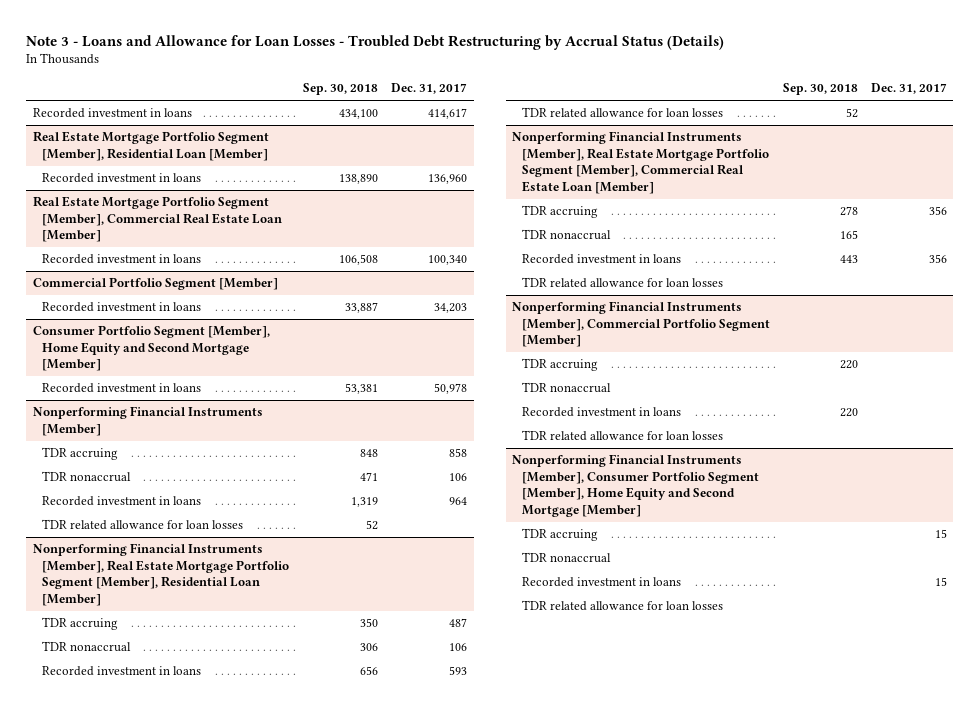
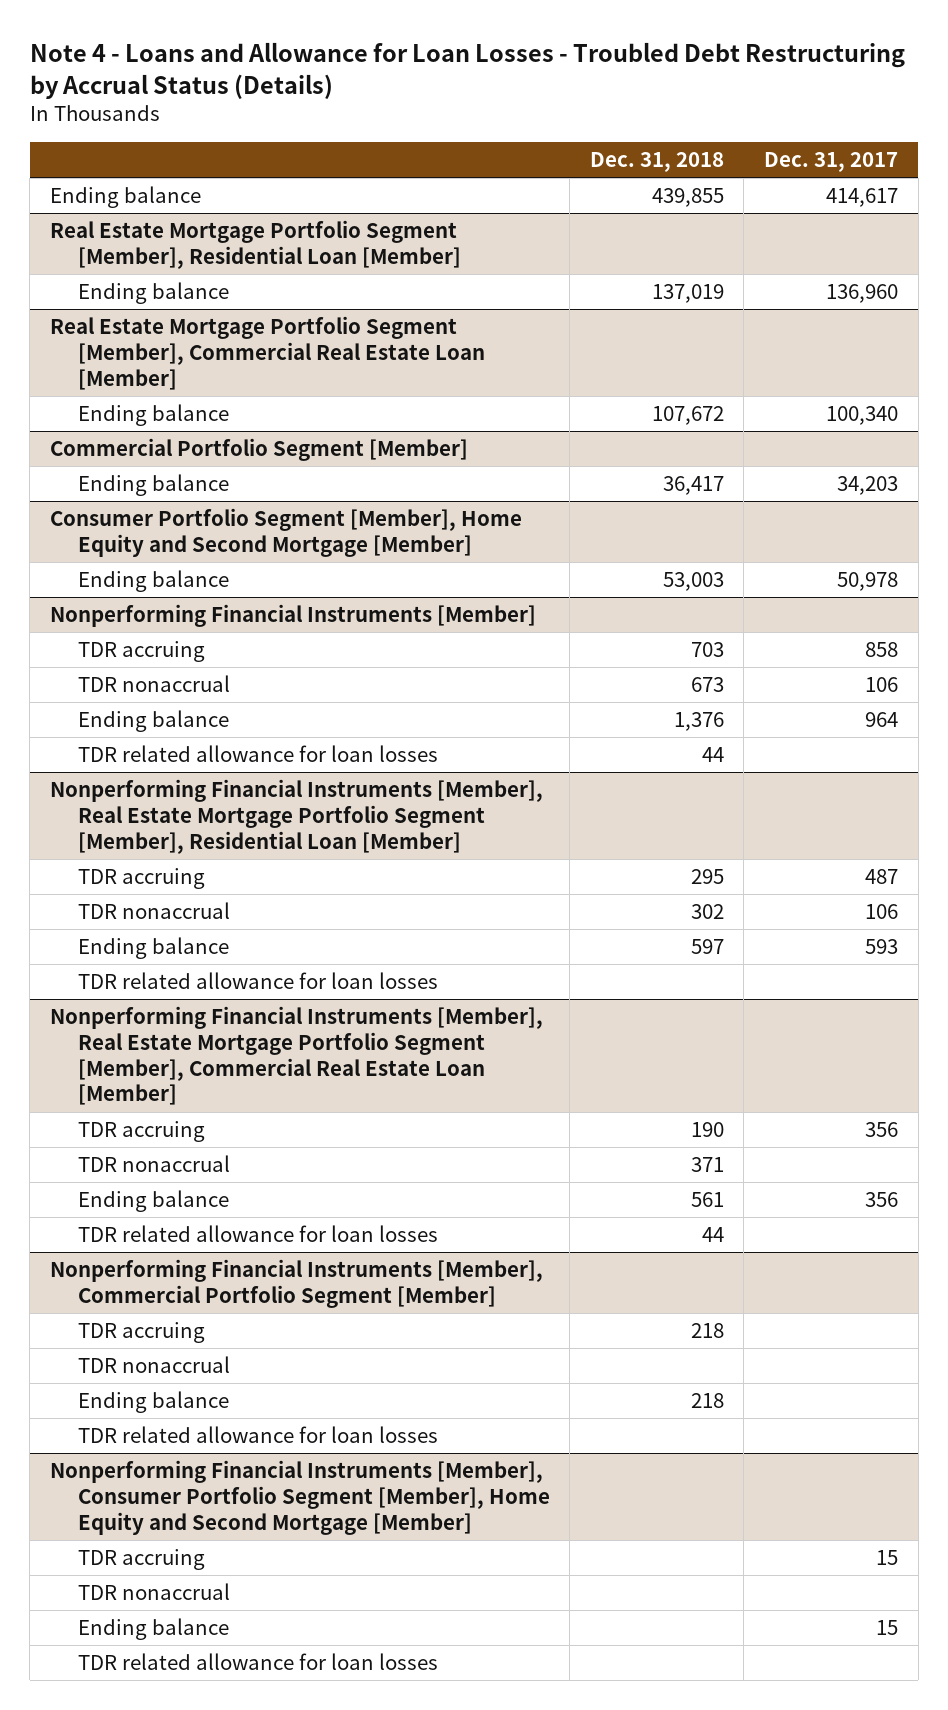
- Note 3 - Loans and Allowance for Loan Losses - Troubled Debt Restructuring by Accrual Status (Details)
+ Note 4 - Loans and Allowance for Loan Losses - Troubled Debt Restructuring by Accrual Status (Details)
- | Sep. 30, 2018 | Dec. 31, 2017
+ | Dec. 31, 2018 | Dec. 31, 2017
- Recorded investment in loans | 434,100 | 414,617
+ Ending balance | 439,855 | 414,617
@ Real Estate Mortgage Portfolio Segment [Member], Residential Loan [Member]
- Recorded investment in loans | 138,890 | 136,960
+ Ending balance | 137,019 | 136,960
@ Real Estate Mortgage Portfolio Segment [Member], Commercial Real Estate Loan [Member]
- Recorded investment in loans | 106,508 | 100,340
+ Ending balance | 107,672 | 100,340
@ Commercial Portfolio Segment [Member]
- Recorded investment in loans | 33,887 | 34,203
+ Ending balance | 36,417 | 34,203
@ Consumer Portfolio Segment [Member], Home Equity and Second Mortgage [Member]
- Recorded investment in loans | 53,381 | 50,978
+ Ending balance | 53,003 | 50,978
@ Nonperforming Financial Instruments [Member]
- Recorded investment in loans | 1,319 | 964
+ Ending balance | 1,376 | 964
@ Nonperforming Financial Instruments [Member], Real Estate Mortgage Portfolio Segment [Member], Residential Loan [Member]
- Recorded investment in loans | 656 | 593
+ Ending balance | 597 | 593
@ Nonperforming Financial Instruments [Member], Real Estate Mortgage Portfolio Segment [Member], Commercial Real Estate Loan [Member]
- Recorded investment in loans | 443 | 356
+ Ending balance | 561 | 356
@ Nonperforming Financial Instruments [Member], Commercial Portfolio Segment [Member]
- Recorded investment in loans | 220 |
+ Ending balance | 218 |
@ Nonperforming Financial Instruments [Member], Consumer Portfolio Segment [Member], Home Equity and Second Mortgage [Member]
- Recorded investment in loans | | 15
+ Ending balance | | 15

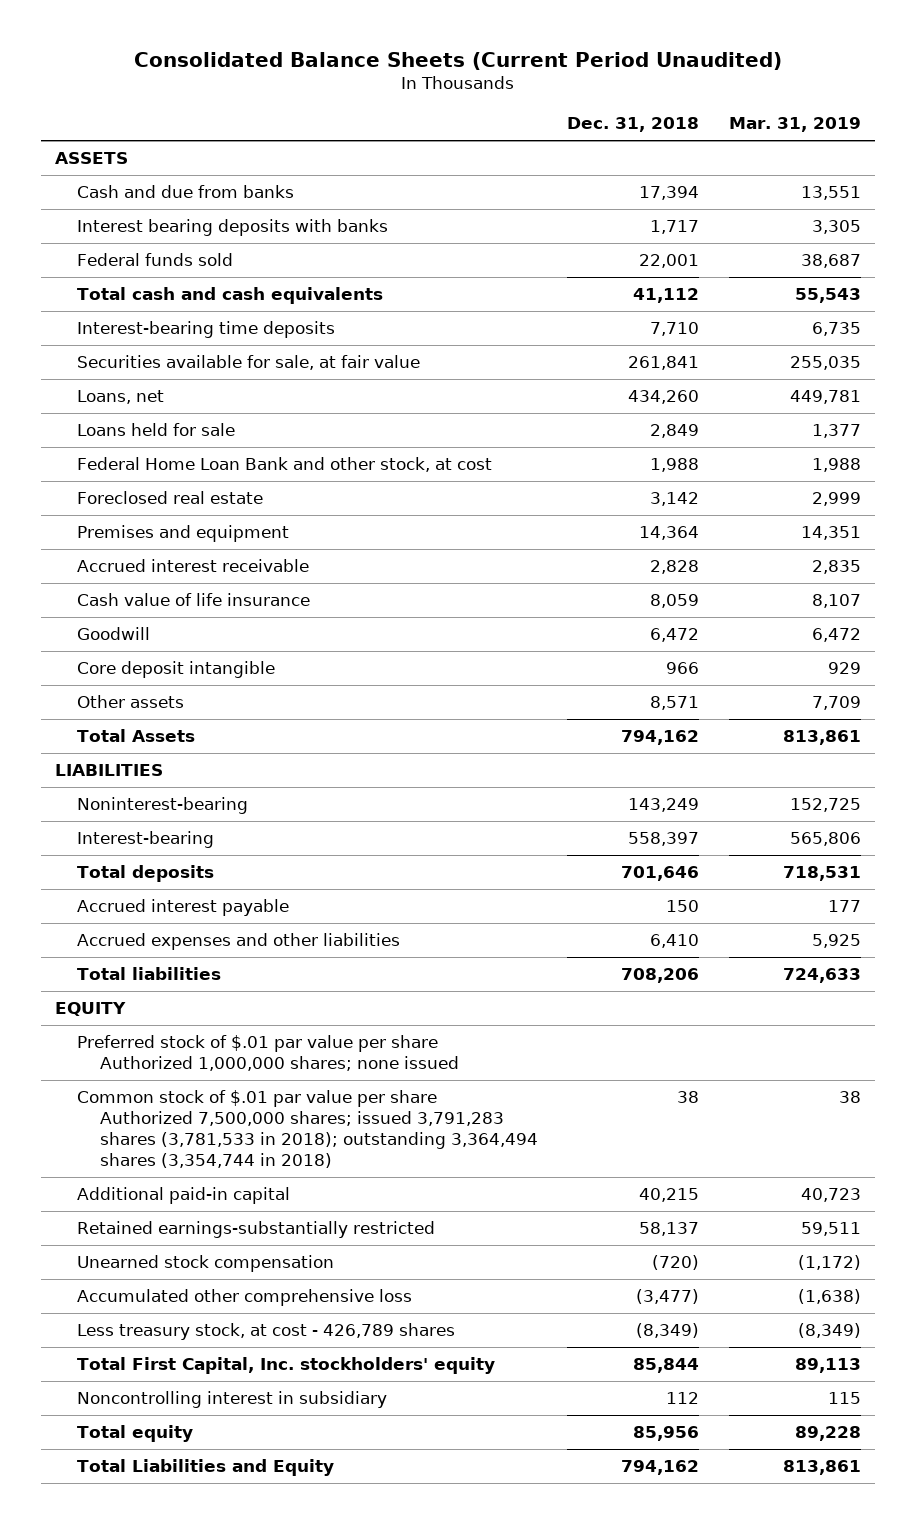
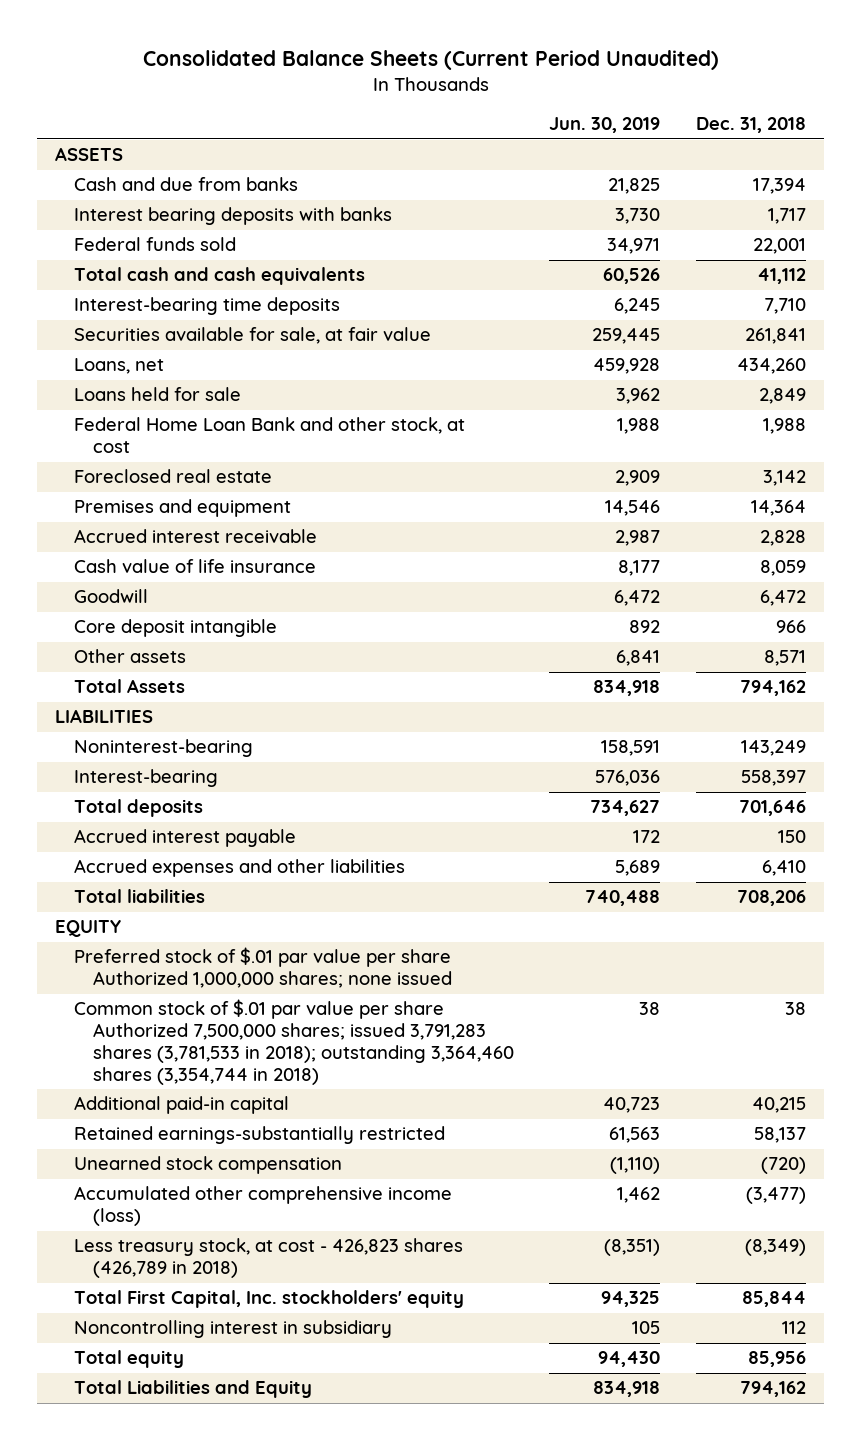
- | Dec. 31, 2018 | Mar. 31, 2019
+ | Jun. 30, 2019 | Dec. 31, 2018
- Common stock of $.01 par value per share Authorized 7,500,000 shares; issued 3,791,283 shares (3,781,533 in 2018); outstanding 3,364,494 shares (3,354,744 in 2018) | 38 | 38
+ Common stock of $.01 par value per share Authorized 7,500,000 shares; issued 3,791,283 shares (3,781,533 in 2018); outstanding 3,364,460 shares (3,354,744 in 2018) | 38 | 38
- Accumulated other comprehensive loss | (3,477) | (1,638)
- Less treasury stock, at cost - 426,789 shares | (8,349) | (8,349)
+ Accumulated other comprehensive income (loss) | 1,462 | (3,477)
+ Less treasury stock, at cost - 426,823 shares (426,789 in 2018) | (8,351) | (8,349)

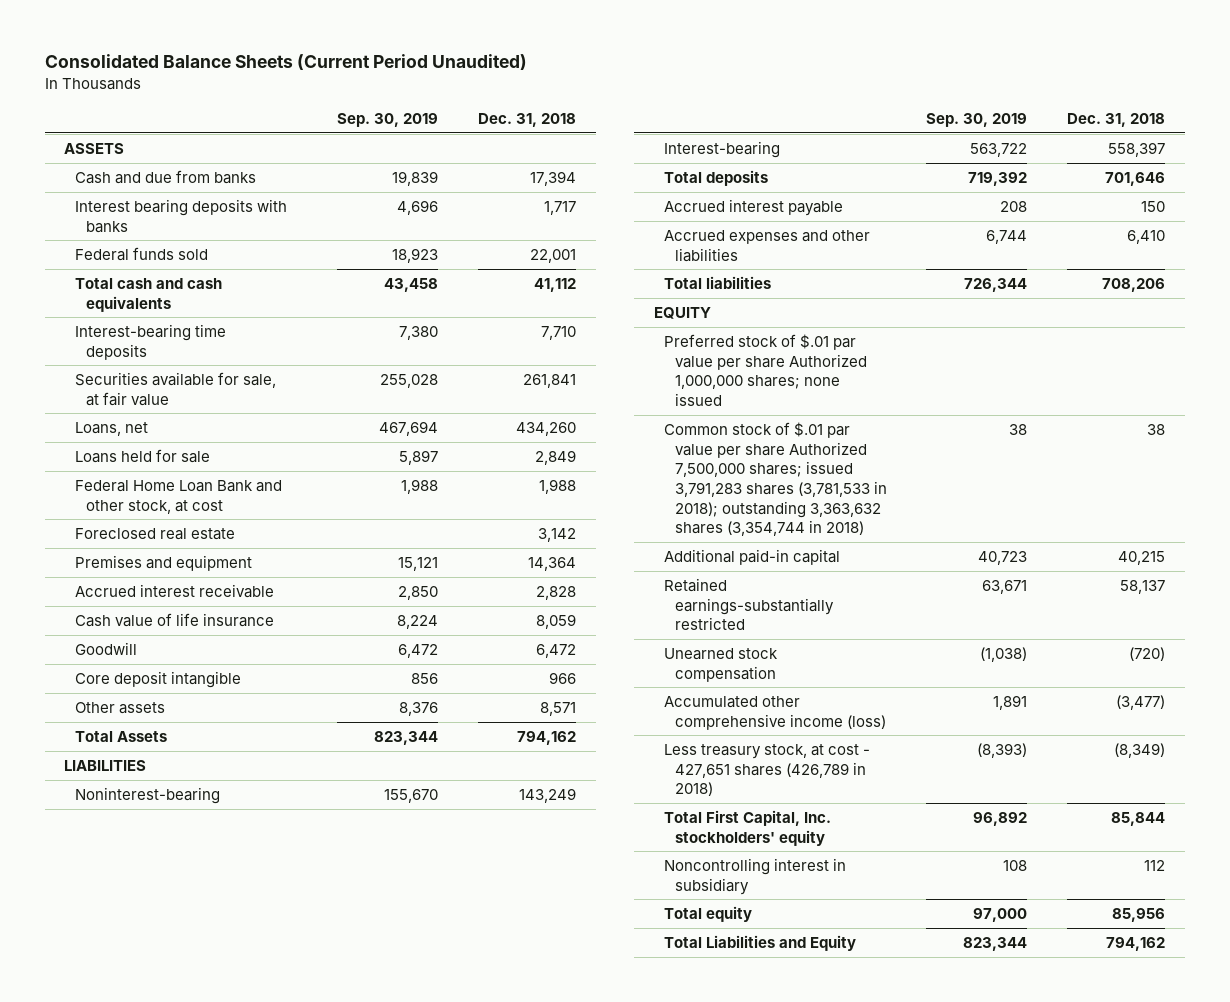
- | Jun. 30, 2019 | Dec. 31, 2018
+ | Sep. 30, 2019 | Dec. 31, 2018
- Common stock of $.01 par value per share Authorized 7,500,000 shares; issued 3,791,283 shares (3,781,533 in 2018); outstanding 3,364,460 shares (3,354,744 in 2018) | 38 | 38
+ Common stock of $.01 par value per share Authorized 7,500,000 shares; issued 3,791,283 shares (3,781,533 in 2018); outstanding 3,363,632 shares (3,354,744 in 2018) | 38 | 38
- Less treasury stock, at cost - 426,823 shares (426,789 in 2018) | (8,351) | (8,349)
+ Less treasury stock, at cost - 427,651 shares (426,789 in 2018) | (8,393) | (8,349)

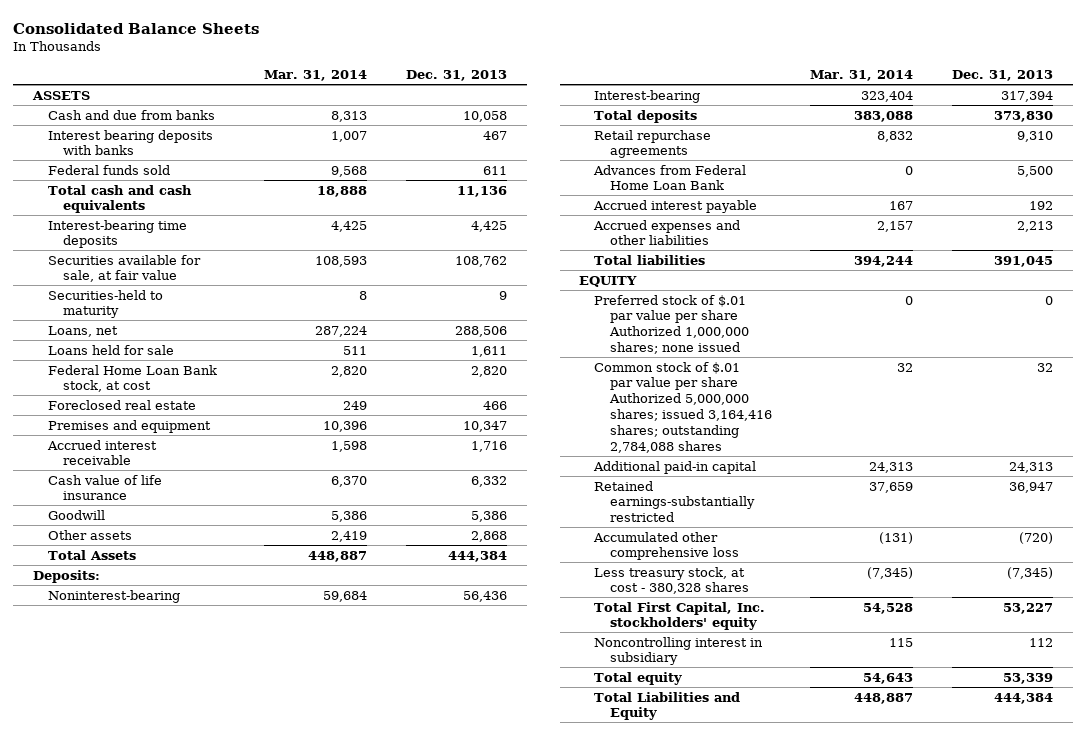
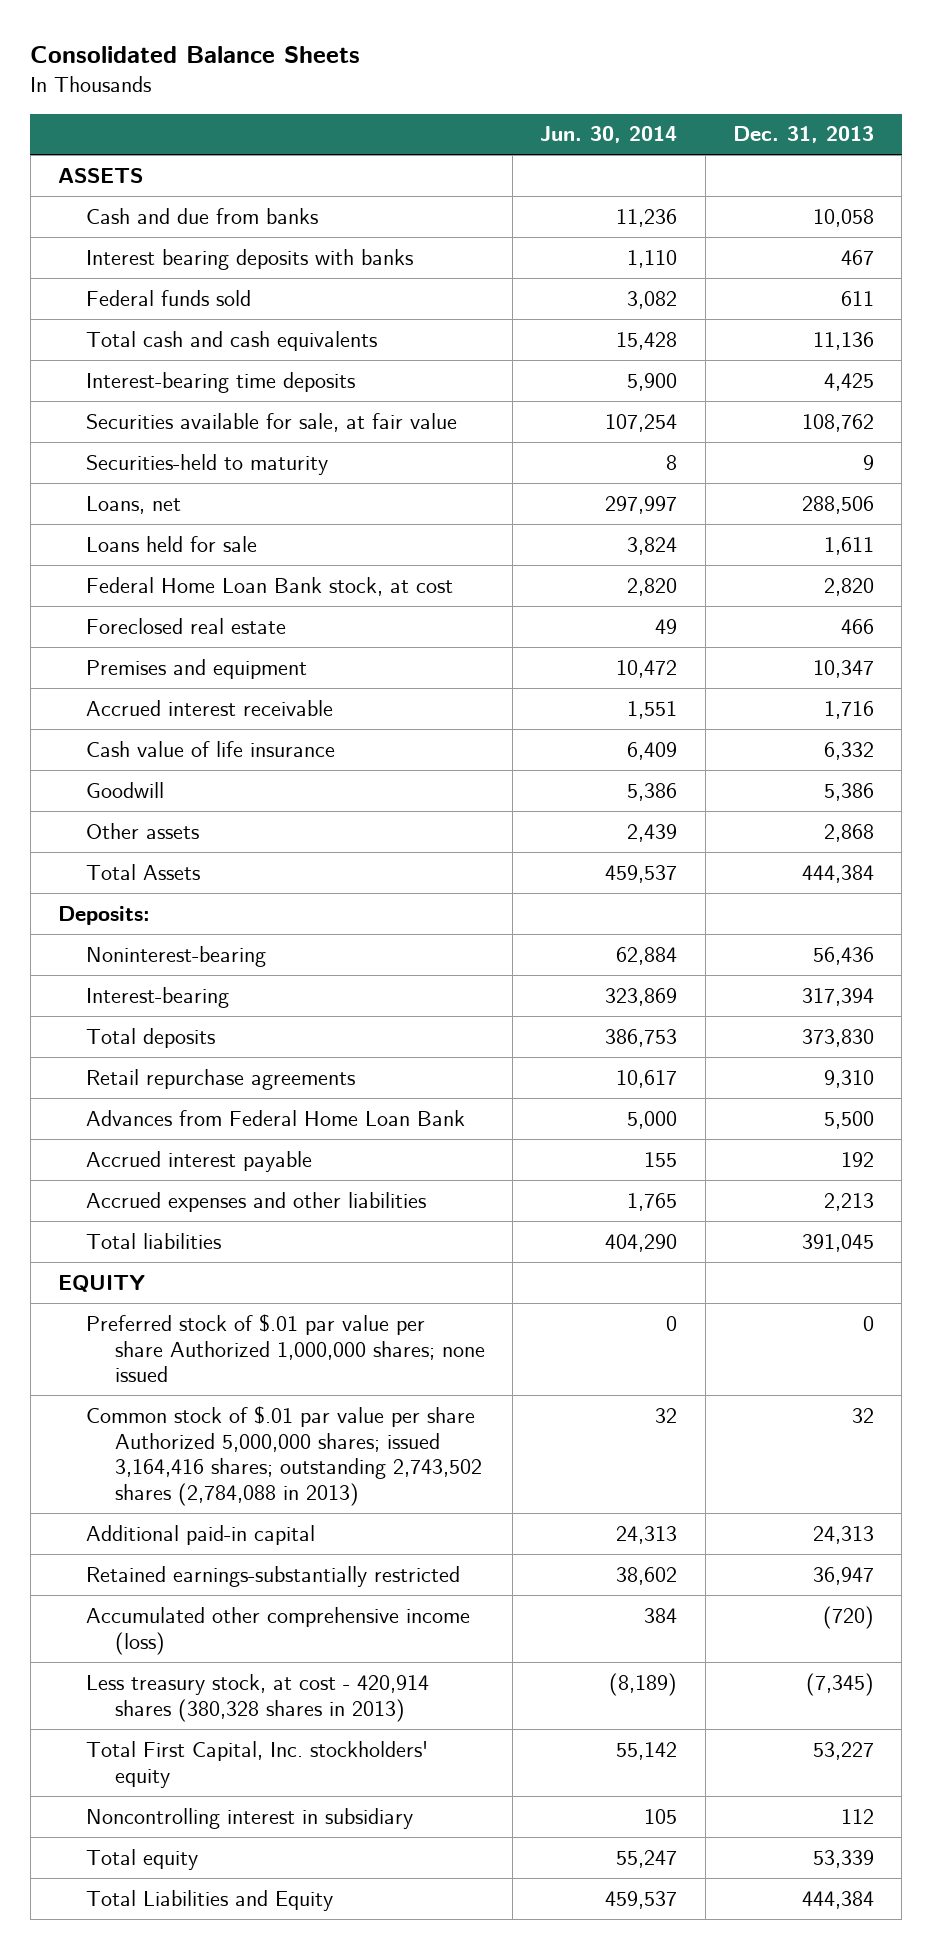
- | Mar. 31, 2014 | Dec. 31, 2013
+ | Jun. 30, 2014 | Dec. 31, 2013
- Common stock of $.01 par value per share Authorized 5,000,000 shares; issued 3,164,416 shares; outstanding 2,784,088 shares | 32 | 32
+ Common stock of $.01 par value per share Authorized 5,000,000 shares; issued 3,164,416 shares; outstanding 2,743,502 shares (2,784,088 in 2013) | 32 | 32
- Accumulated other comprehensive loss | (131) | (720)
- Less treasury stock, at cost - 380,328 shares | (7,345) | (7,345)
+ Accumulated other comprehensive income (loss) | 384 | (720)
+ Less treasury stock, at cost - 420,914 shares (380,328 shares in 2013) | (8,189) | (7,345)

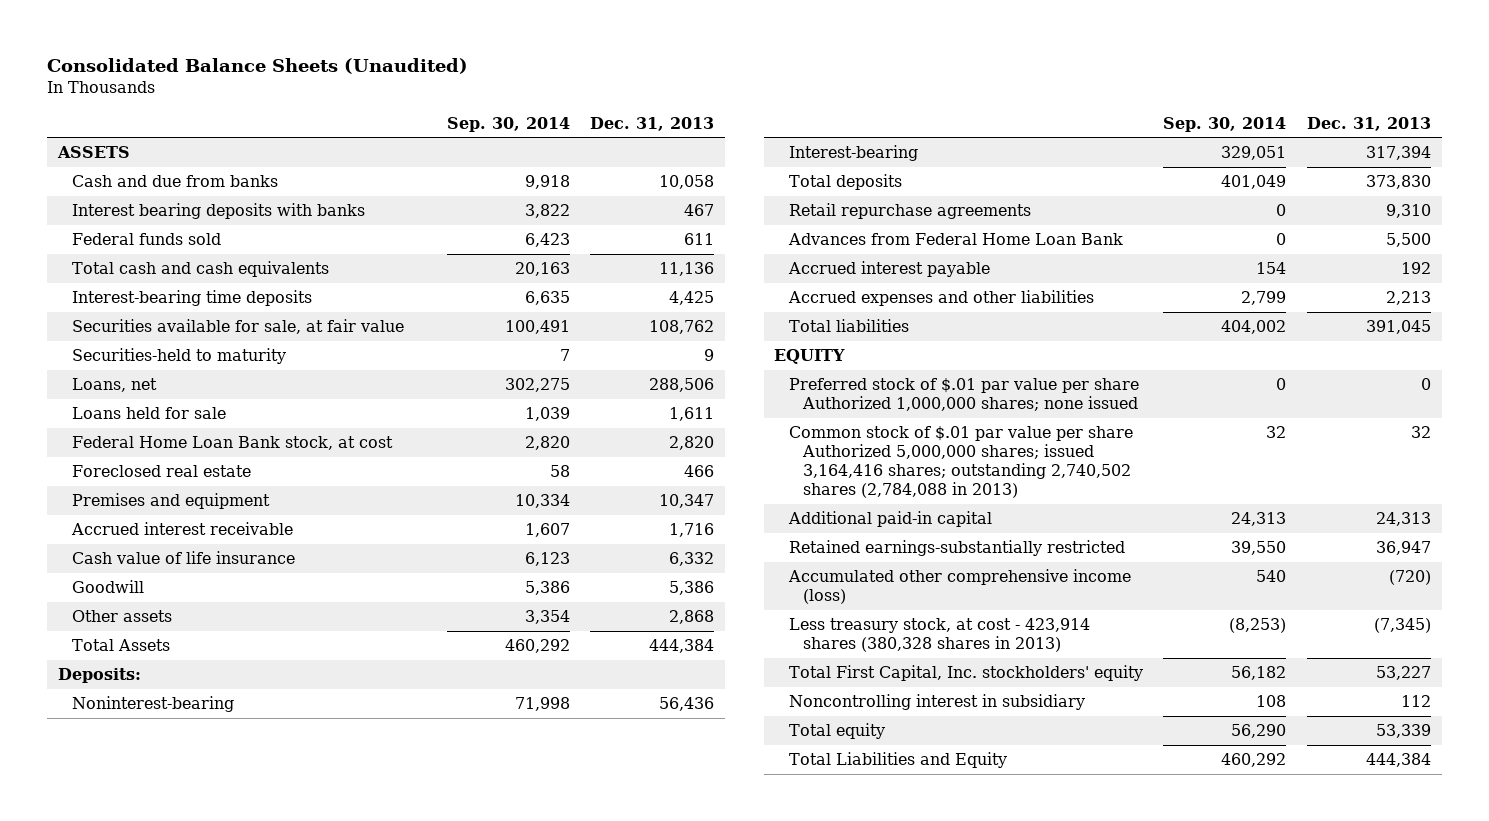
- Consolidated Balance Sheets
+ Consolidated Balance Sheets (Unaudited)
- | Jun. 30, 2014 | Dec. 31, 2013
+ | Sep. 30, 2014 | Dec. 31, 2013
- Common stock of $.01 par value per share Authorized 5,000,000 shares; issued 3,164,416 shares; outstanding 2,743,502 shares (2,784,088 in 2013) | 32 | 32
+ Common stock of $.01 par value per share Authorized 5,000,000 shares; issued 3,164,416 shares; outstanding 2,740,502 shares (2,784,088 in 2013) | 32 | 32
- Less treasury stock, at cost - 420,914 shares (380,328 shares in 2013) | (8,189) | (7,345)
+ Less treasury stock, at cost - 423,914 shares (380,328 shares in 2013) | (8,253) | (7,345)

